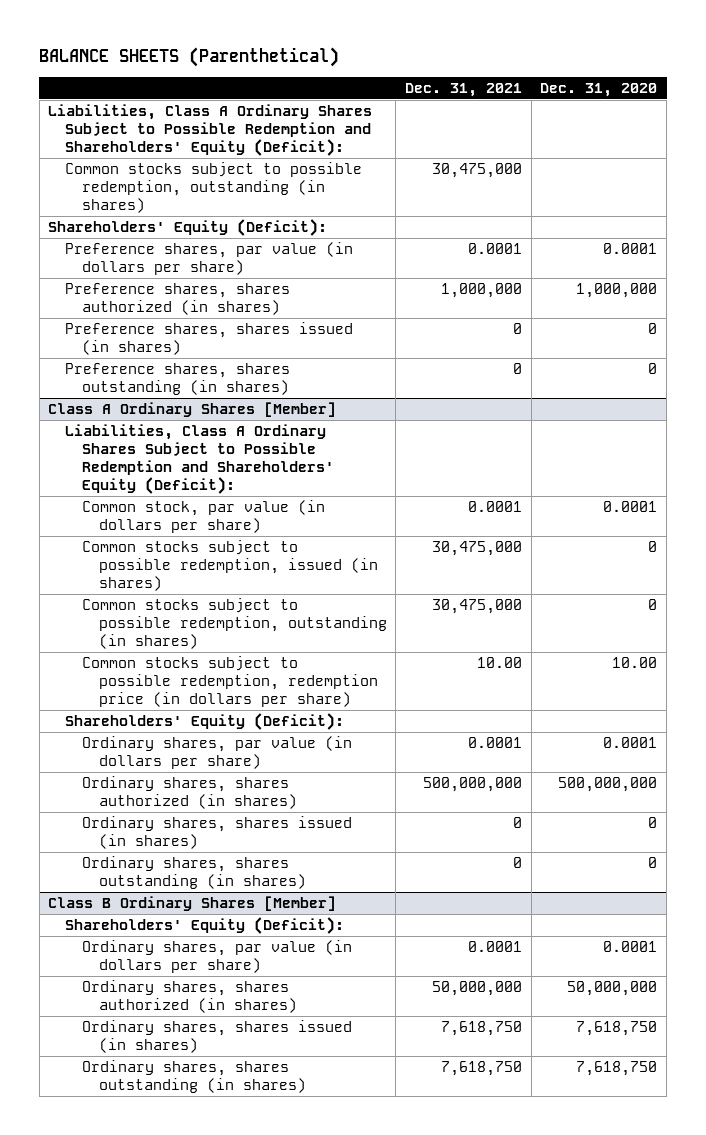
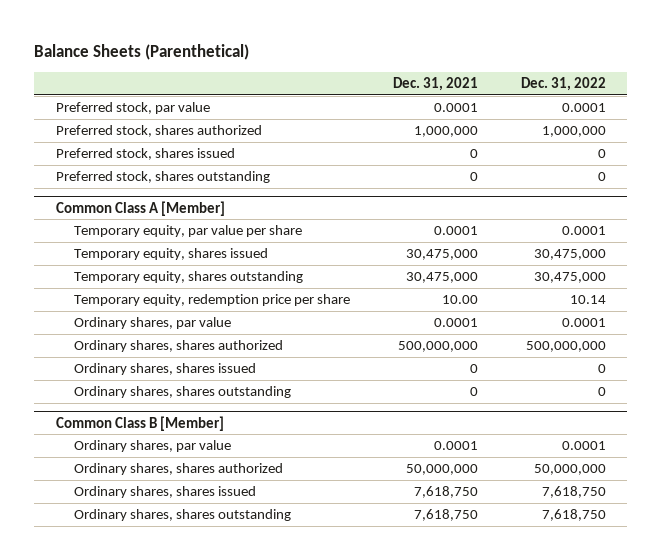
- BALANCE SHEETS (Parenthetical)
+ Balance Sheets (Parenthetical)
- | Dec. 31, 2021 | Dec. 31, 2020
+ | Dec. 31, 2021 | Dec. 31, 2022
- Liabilities, Class A Ordinary Shares Subject to Possible Redemption and Shareholders' Equity (Deficit):
- Common stocks subject to possible redemption, outstanding (in shares) | 30,475,000 |
- Shareholders' Equity (Deficit):
- Preference shares, par value (in dollars per share) | 0.0001 | 0.0001
- Preference shares, shares authorized (in shares) | 1,000,000 | 1,000,000
- Preference shares, shares issued (in shares) | 0 | 0
- Preference shares, shares outstanding (in shares) | 0 | 0
- Class A Ordinary Shares [Member]
- Liabilities, Class A Ordinary Shares Subject to Possible Redemption and Shareholders' Equity (Deficit):
- Common stock, par value (in dollars per share) | 0.0001 | 0.0001
- Common stocks subject to possible redemption, issued (in shares) | 30,475,000 | 0
- Common stocks subject to possible redemption, outstanding (in shares) | 30,475,000 | 0
- Common stocks subject to possible redemption, redemption price (in dollars per share) | 10.00 | 10.00
- Shareholders' Equity (Deficit):
- Ordinary shares, par value (in dollars per share) | 0.0001 | 0.0001
- Ordinary shares, shares authorized (in shares) | 500,000,000 | 500,000,000
- Ordinary shares, shares issued (in shares) | 0 | 0
- Ordinary shares, shares outstanding (in shares) | 0 | 0
- Class B Ordinary Shares [Member]
- Shareholders' Equity (Deficit):
- Ordinary shares, par value (in dollars per share) | 0.0001 | 0.0001
- Ordinary shares, shares authorized (in shares) | 50,000,000 | 50,000,000
- Ordinary shares, shares issued (in shares) | 7,618,750 | 7,618,750
- Ordinary shares, shares outstanding (in shares) | 7,618,750 | 7,618,750
+ Preferred stock, par value | 0.0001 | 0.0001
+ Preferred stock, shares authorized | 1,000,000 | 1,000,000
+ Preferred stock, shares issued | 0 | 0
+ Preferred stock, shares outstanding | 0 | 0
+ Common Class A [Member]
+ Temporary equity, par value per share | 0.0001 | 0.0001
+ Temporary equity, shares issued | 30,475,000 | 30,475,000
+ Temporary equity, shares outstanding | 30,475,000 | 30,475,000
+ Temporary equity, redemption price per share | 10.00 | 10.14
+ Ordinary shares, par value | 0.0001 | 0.0001
+ Ordinary shares, shares authorized | 500,000,000 | 500,000,000
+ Ordinary shares, shares issued | 0 | 0
+ Ordinary shares, shares outstanding | 0 | 0
+ Common Class B [Member]
+ Ordinary shares, par value | 0.0001 | 0.0001
+ Ordinary shares, shares authorized | 50,000,000 | 50,000,000
+ Ordinary shares, shares issued | 7,618,750 | 7,618,750
+ Ordinary shares, shares outstanding | 7,618,750 | 7,618,750

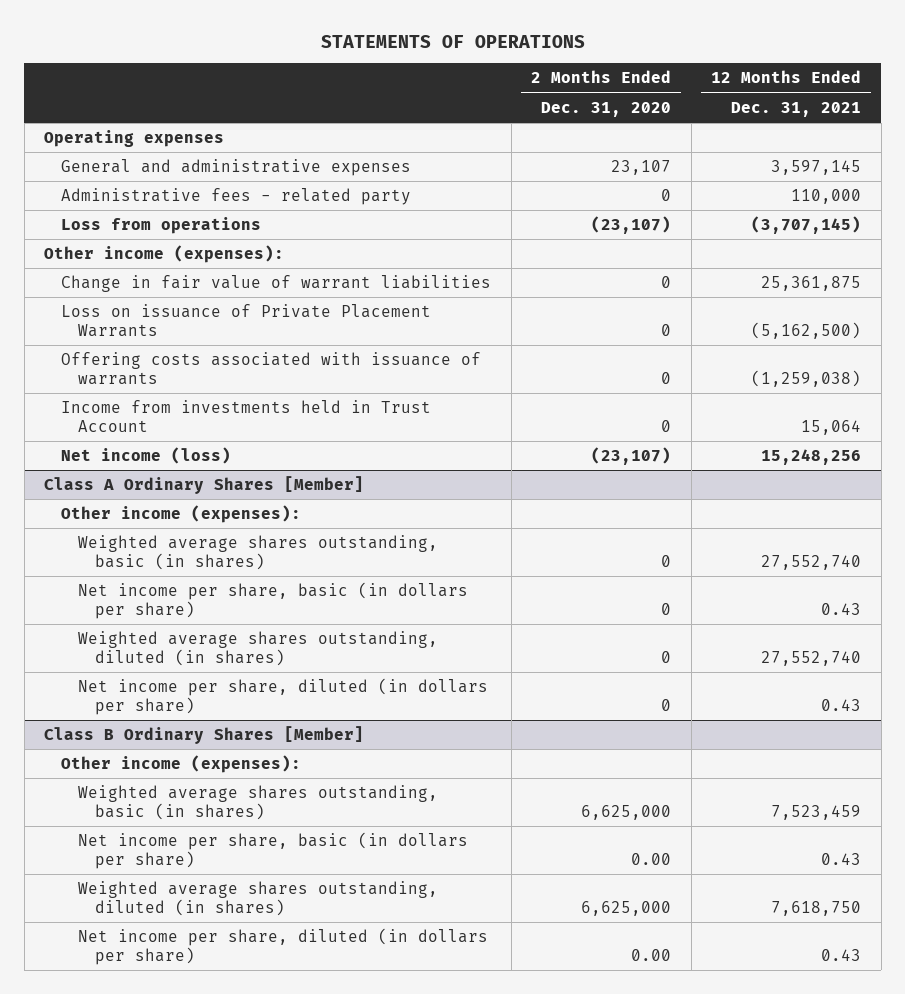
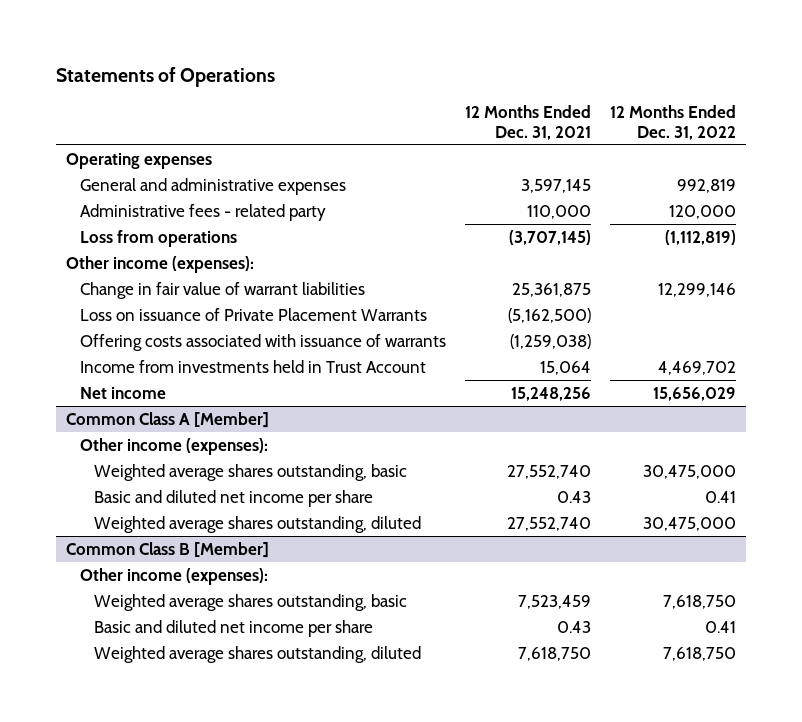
- STATEMENTS OF OPERATIONS
+ Statements of Operations
- | 2 Months Ended Dec. 31, 2020 | 12 Months Ended Dec. 31, 2021
+ | 12 Months Ended Dec. 31, 2021 | 12 Months Ended Dec. 31, 2022
- Net income (loss) | (23,107) | 15,248,256
- Class A Ordinary Shares [Member]
+ Net income | 15,248,256 | 15,656,029
+ Common Class A [Member]
- Weighted average shares outstanding, basic (in shares) | 0 | 27,552,740
- Net income per share, basic (in dollars per share) | 0 | 0.43
- Weighted average shares outstanding, diluted (in shares) | 0 | 27,552,740
- Net income per share, diluted (in dollars per share) | 0 | 0.43
- Class B Ordinary Shares [Member]
+ Weighted average shares outstanding, basic | 27,552,740 | 30,475,000
+ Basic and diluted net income per share | 0.43 | 0.41
+ Weighted average shares outstanding, diluted | 27,552,740 | 30,475,000
+ Common Class B [Member]
- Weighted average shares outstanding, basic (in shares) | 6,625,000 | 7,523,459
- Net income per share, basic (in dollars per share) | 0.00 | 0.43
- Weighted average shares outstanding, diluted (in shares) | 6,625,000 | 7,618,750
- Net income per share, diluted (in dollars per share) | 0.00 | 0.43
+ Weighted average shares outstanding, basic | 7,523,459 | 7,618,750
+ Basic and diluted net income per share | 0.43 | 0.41
+ Weighted average shares outstanding, diluted | 7,618,750 | 7,618,750

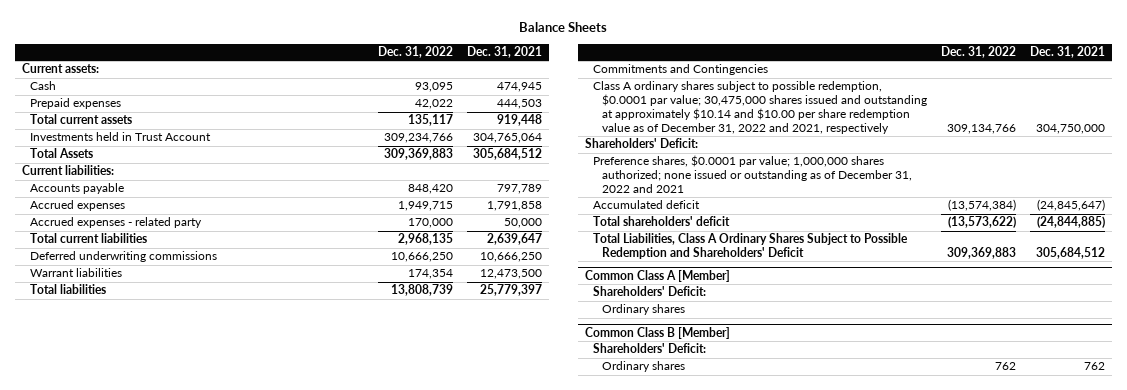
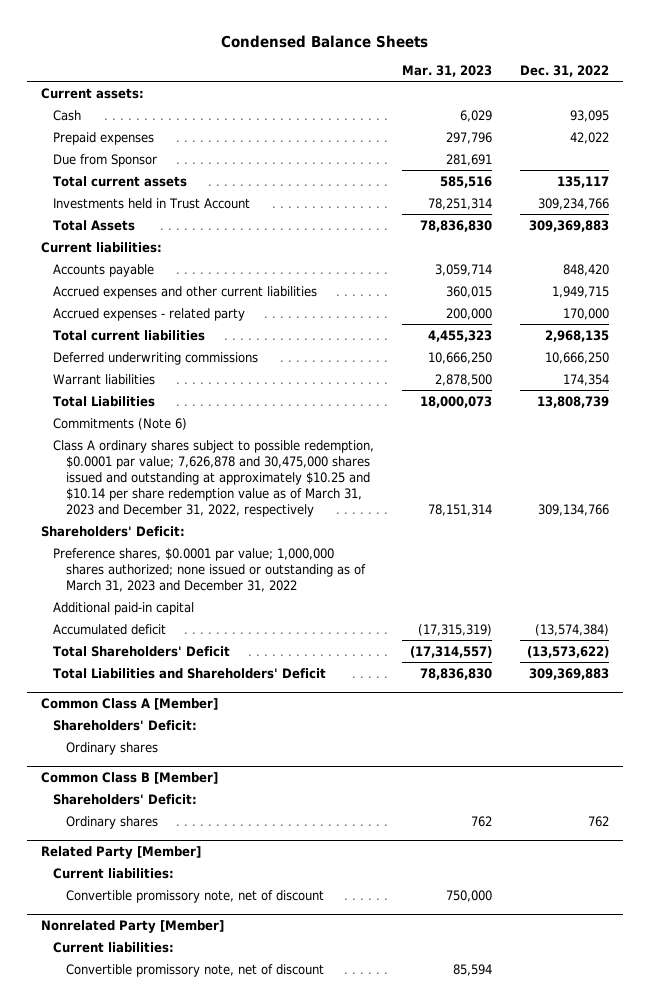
- Balance Sheets
+ Condensed Balance Sheets
- | Dec. 31, 2022 | Dec. 31, 2021
+ | Mar. 31, 2023 | Dec. 31, 2022
+ Due from Sponsor | 281,691 |
- Accrued expenses | 1,949,715 | 1,791,858
+ Accrued expenses and other current liabilities | 360,015 | 1,949,715
- Total liabilities | 13,808,739 | 25,779,397
- Commitments and Contingencies
- Class A ordinary shares subject to possible redemption, $0.0001 par value; 30,475,000 shares issued and outstanding at approximately $10.14 and $10.00 per share redemption value as of December 31, 2022 and 2021, respectively | 309,134,766 | 304,750,000
+ Total Liabilities | 18,000,073 | 13,808,739
+ Commitments (Note 6)
+ Class A ordinary shares subject to possible redemption, $0.0001 par value; 7,626,878 and 30,475,000 shares issued and outstanding at approximately $10.25 and $10.14 per share redemption value as of March 31, 2023 and December 31, 2022, respectively | 78,151,314 | 309,134,766
- Preference shares, $0.0001 par value; 1,000,000 shares authorized; none issued or outstanding as of December 31, 2022 and 2021
+ Preference shares, $0.0001 par value; 1,000,000 shares authorized; none issued or outstanding as of March 31, 2023 and December 31, 2022
+ Additional paid-in capital
- Total shareholders' deficit | (13,573,622) | (24,844,885)
- Total Liabilities, Class A Ordinary Shares Subject to Possible Redemption and Shareholders' Deficit | 309,369,883 | 305,684,512
+ Total Shareholders' Deficit | (17,314,557) | (13,573,622)
+ Total Liabilities and Shareholders' Deficit | 78,836,830 | 309,369,883
+ Related Party [Member]
+ Current liabilities:
+ Convertible promissory note, net of discount | 750,000 |
+ Nonrelated Party [Member]
+ Current liabilities:
+ Convertible promissory note, net of discount | 85,594 |

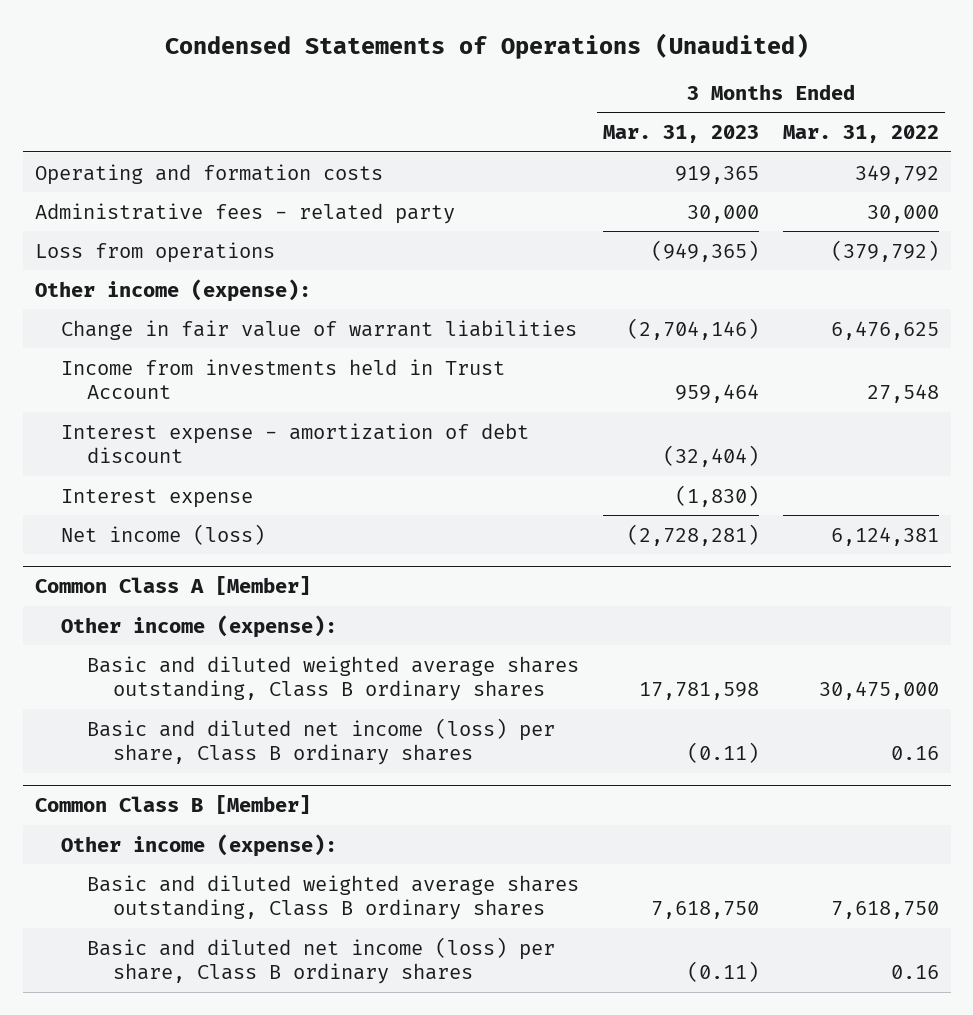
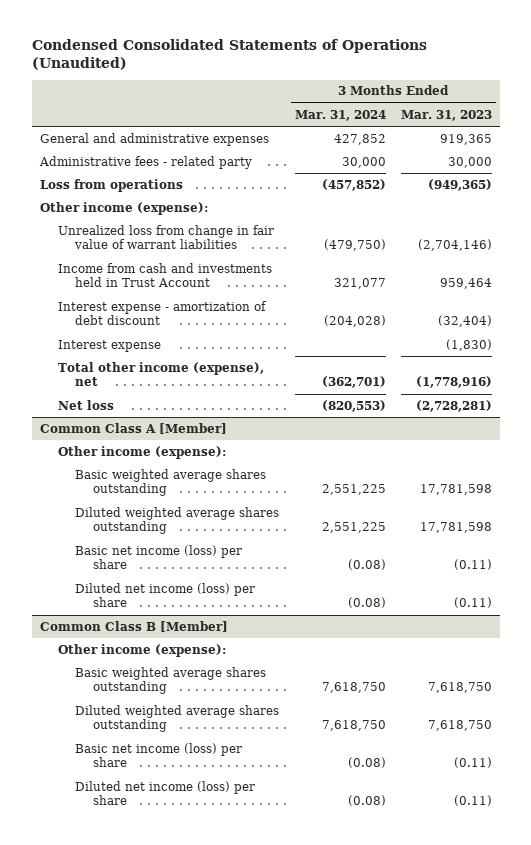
- Condensed Statements of Operations (Unaudited)
+ Condensed Consolidated Statements of Operations (Unaudited)
- | 3 Months Ended Mar. 31, 2023 | 3 Months Ended Mar. 31, 2022
+ | 3 Months Ended Mar. 31, 2024 | 3 Months Ended Mar. 31, 2023
- Operating and formation costs | 919,365 | 349,792
+ General and administrative expenses | 427,852 | 919,365
- Change in fair value of warrant liabilities | (2,704,146) | 6,476,625
- Income from investments held in Trust Account | 959,464 | 27,548
+ Unrealized loss from change in fair value of warrant liabilities | (479,750) | (2,704,146)
+ Income from cash and investments held in Trust Account | 321,077 | 959,464
- Net income (loss) | (2,728,281) | 6,124,381
+ Total other income (expense), net | (362,701) | (1,778,916)
+ Net loss | (820,553) | (2,728,281)
@ Common Class A [Member]
- Basic and diluted weighted average shares outstanding, Class B ordinary shares | 17,781,598 | 30,475,000
- Basic and diluted net income (loss) per share, Class B ordinary shares | (0.11) | 0.16
+ Basic weighted average shares outstanding | 2,551,225 | 17,781,598
+ Diluted weighted average shares outstanding | 2,551,225 | 17,781,598
+ Basic net income (loss) per share | (0.08) | (0.11)
+ Diluted net income (loss) per share | (0.08) | (0.11)
@ Common Class B [Member]
- Basic and diluted weighted average shares outstanding, Class B ordinary shares | 7,618,750 | 7,618,750
- Basic and diluted net income (loss) per share, Class B ordinary shares | (0.11) | 0.16
+ Basic weighted average shares outstanding | 7,618,750 | 7,618,750
+ Diluted weighted average shares outstanding | 7,618,750 | 7,618,750
+ Basic net income (loss) per share | (0.08) | (0.11)
+ Diluted net income (loss) per share | (0.08) | (0.11)

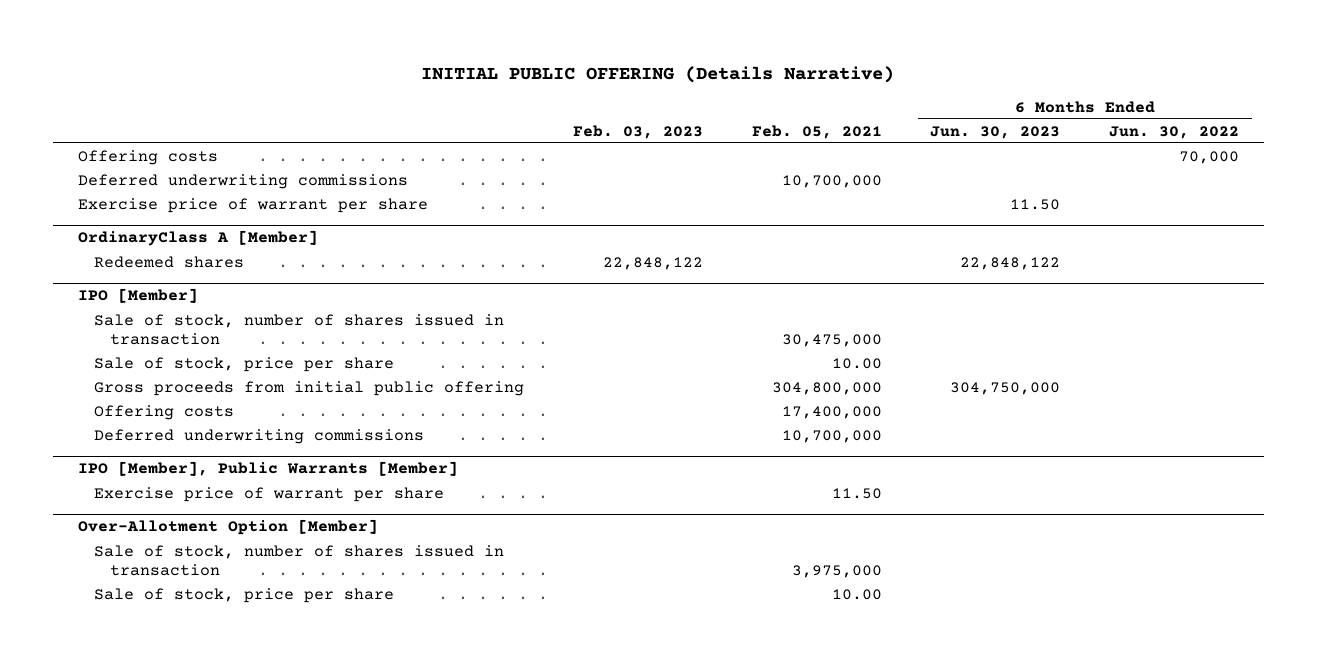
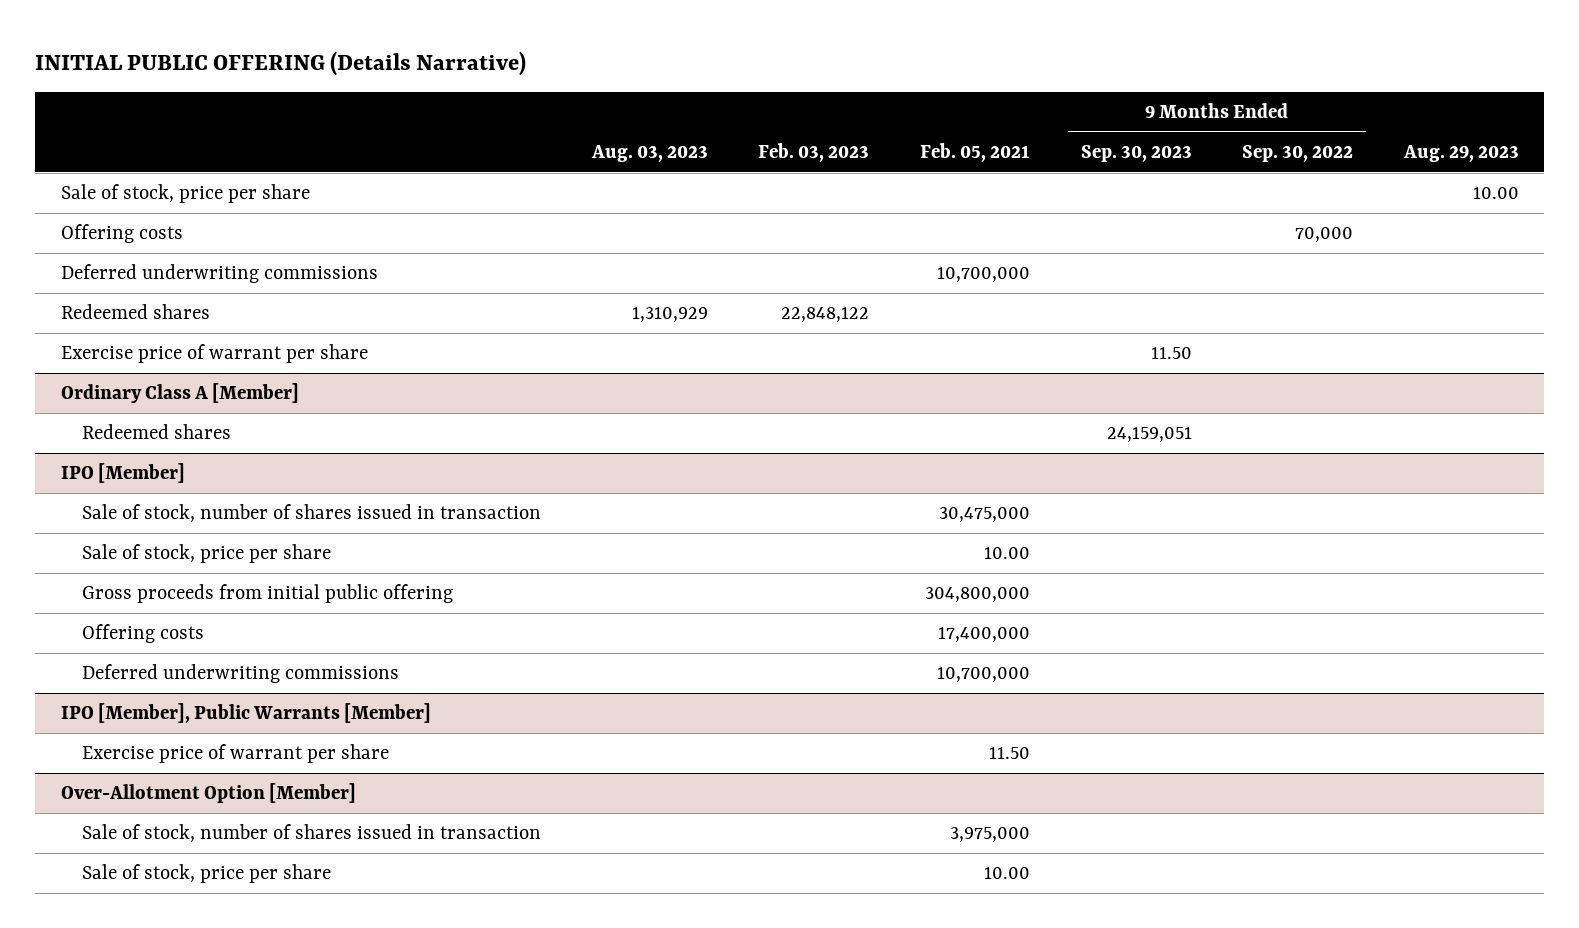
- | Feb. 03, 2023 | Feb. 05, 2021 | 6 Months Ended Jun. 30, 2023 | 6 Months Ended Jun. 30, 2022
+ | Aug. 03, 2023 | Feb. 03, 2023 | Feb. 05, 2021 | 9 Months Ended Sep. 30, 2023 | 9 Months Ended Sep. 30, 2022 | Aug. 29, 2023
+ Sale of stock, price per share | | | | | | 10.00
- OrdinaryClass A [Member]
moved down: Exercise price of warrant per share | | | | 11.50 | |
+ Ordinary Class A [Member]
+ Redeemed shares | | | | 24,159,051 | |

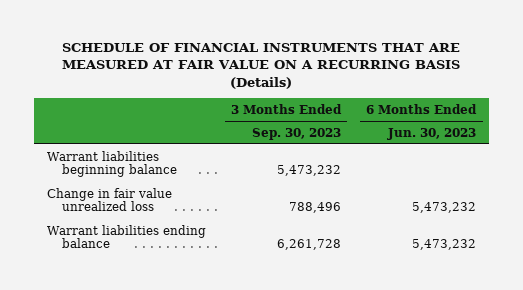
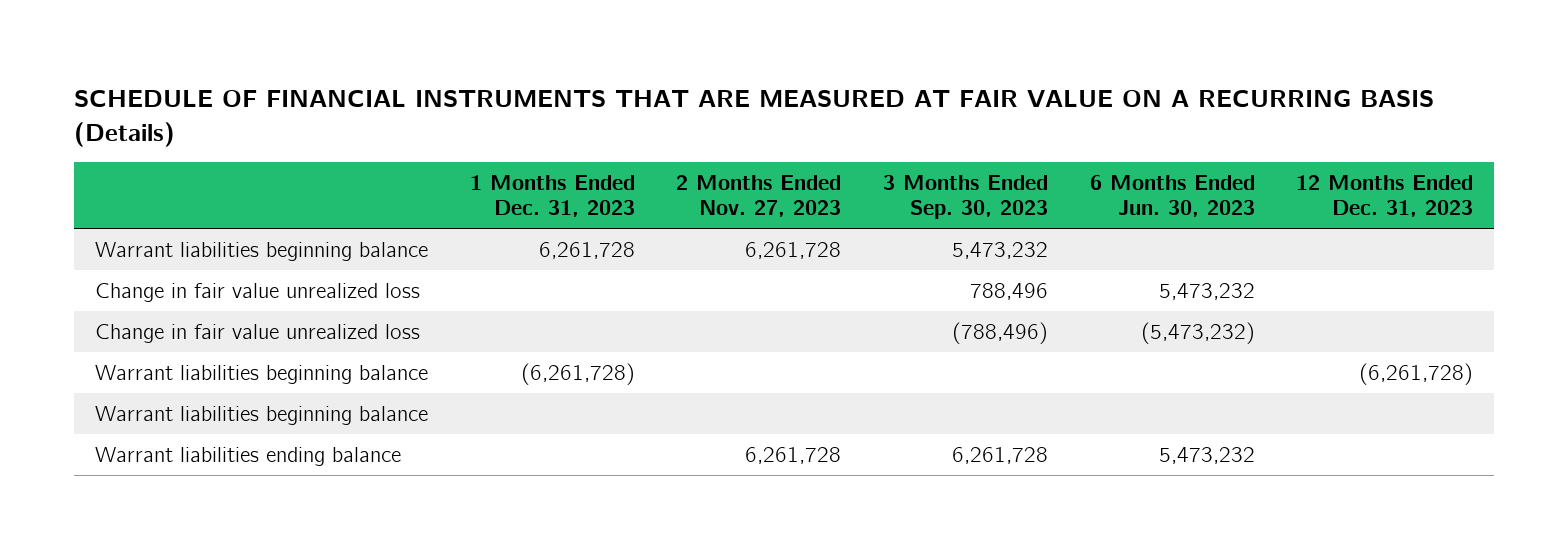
- | 3 Months Ended Sep. 30, 2023 | 6 Months Ended Jun. 30, 2023
+ | 1 Months Ended Dec. 31, 2023 | 2 Months Ended Nov. 27, 2023 | 3 Months Ended Sep. 30, 2023 | 6 Months Ended Jun. 30, 2023 | 12 Months Ended Dec. 31, 2023
+ Change in fair value unrealized loss | | | (788,496) | (5,473,232) |
+ Warrant liabilities beginning balance | (6,261,728) | | | | (6,261,728)
+ Warrant liabilities beginning balance

